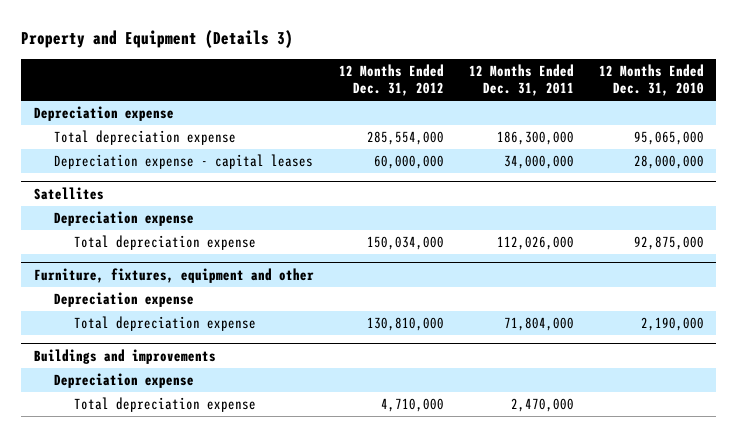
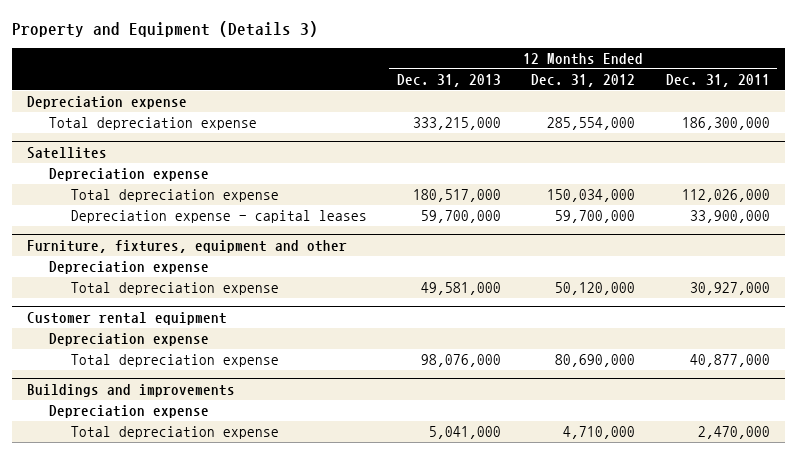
- | 12 Months Ended Dec. 31, 2012 | 12 Months Ended Dec. 31, 2011 | 12 Months Ended Dec. 31, 2010
+ | 12 Months Ended Dec. 31, 2013 | 12 Months Ended Dec. 31, 2012 | 12 Months Ended Dec. 31, 2011
- Depreciation expense - capital leases | 60,000,000 | 34,000,000 | 28,000,000
@ Satellites
+ Depreciation expense - capital leases | 59,700,000 | 59,700,000 | 33,900,000
@ Furniture, fixtures, equipment and other
- Total depreciation expense | 130,810,000 | 71,804,000 | 2,190,000
+ Total depreciation expense | 49,581,000 | 50,120,000 | 30,927,000
+ Customer rental equipment
+ Depreciation expense
+ Total depreciation expense | 98,076,000 | 80,690,000 | 40,877,000

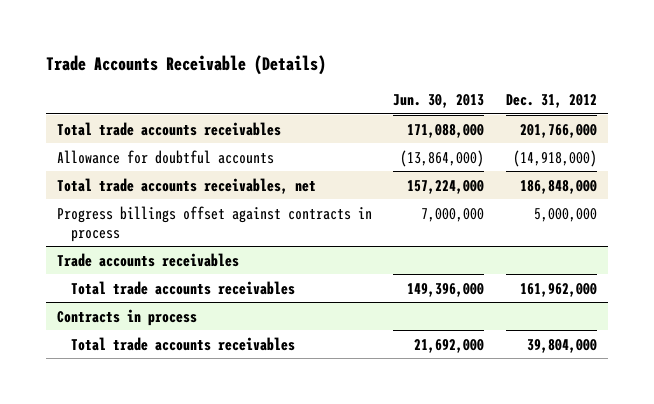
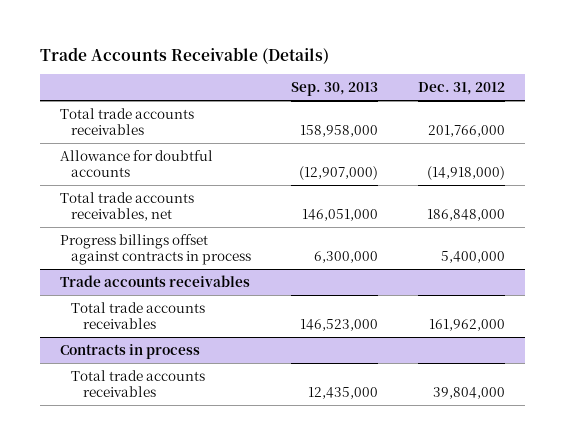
- | Jun. 30, 2013 | Dec. 31, 2012
+ | Sep. 30, 2013 | Dec. 31, 2012
- Progress billings offset against contracts in process | 7,000,000 | 5,000,000
+ Progress billings offset against contracts in process | 6,300,000 | 5,400,000

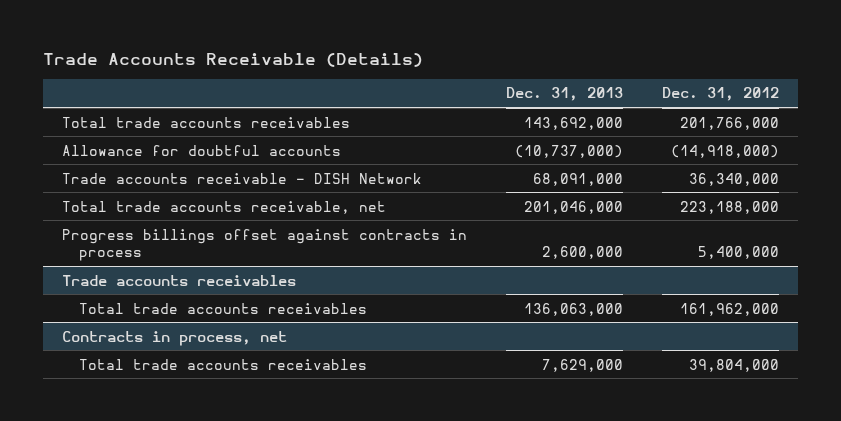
- | Sep. 30, 2013 | Dec. 31, 2012
+ | Dec. 31, 2013 | Dec. 31, 2012
- Total trade accounts receivables, net | 146,051,000 | 186,848,000
+ Trade accounts receivable - DISH Network | 68,091,000 | 36,340,000
+ Total trade accounts receivable, net | 201,046,000 | 223,188,000
- Contracts in process
+ Contracts in process, net

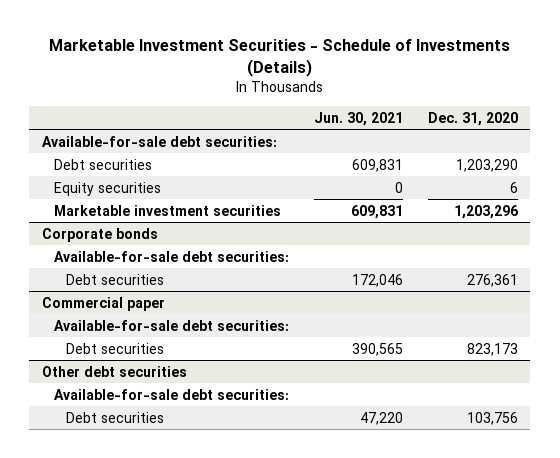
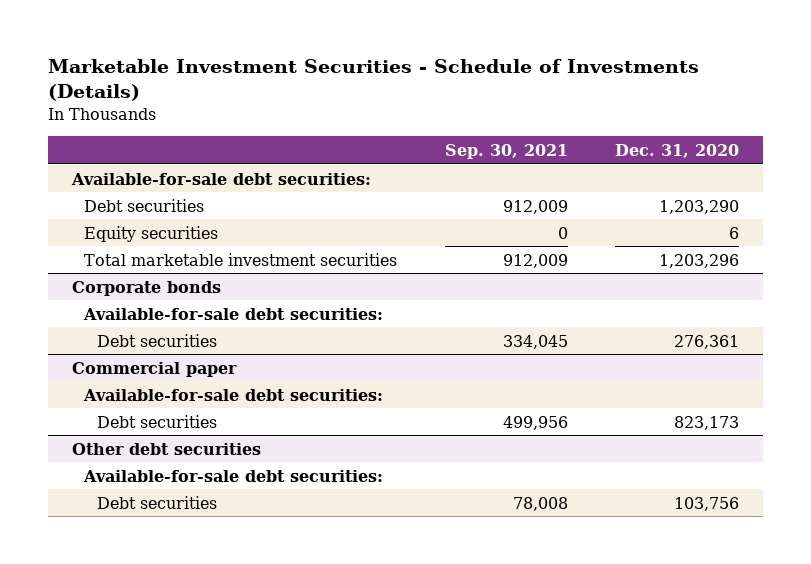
- | Jun. 30, 2021 | Dec. 31, 2020
+ | Sep. 30, 2021 | Dec. 31, 2020
- Marketable investment securities | 609,831 | 1,203,296
+ Total marketable investment securities | 912,009 | 1,203,296

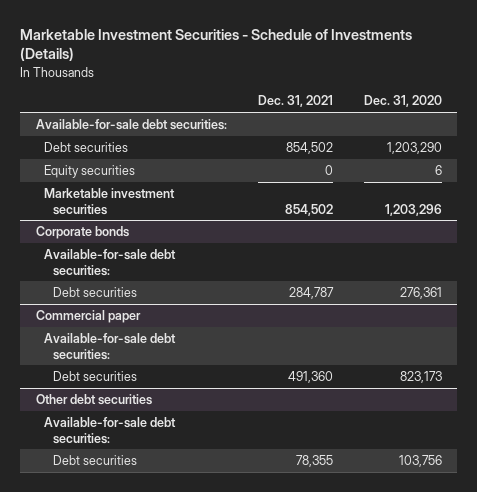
- | Sep. 30, 2021 | Dec. 31, 2020
+ | Dec. 31, 2021 | Dec. 31, 2020
- Total marketable investment securities | 912,009 | 1,203,296
+ Marketable investment securities | 854,502 | 1,203,296

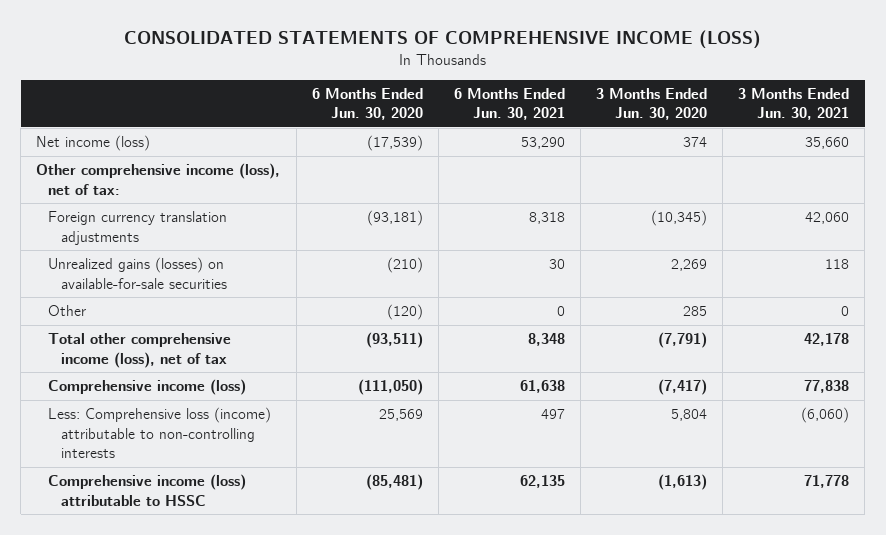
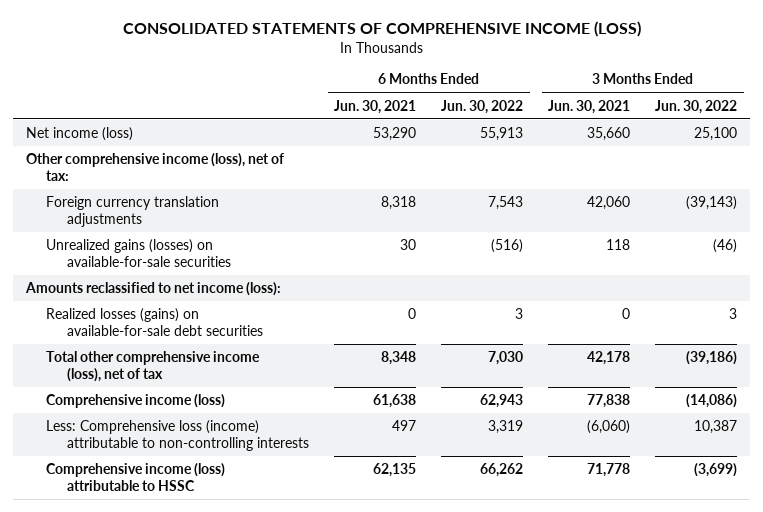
- | 6 Months Ended Jun. 30, 2020 | 6 Months Ended Jun. 30, 2021 | 3 Months Ended Jun. 30, 2020 | 3 Months Ended Jun. 30, 2021
+ | 6 Months Ended Jun. 30, 2021 | 6 Months Ended Jun. 30, 2022 | 3 Months Ended Jun. 30, 2021 | 3 Months Ended Jun. 30, 2022
- Other | (120) | 0 | 285 | 0
+ Amounts reclassified to net income (loss):
+ Realized losses (gains) on available-for-sale debt securities | 0 | 3 | 0 | 3

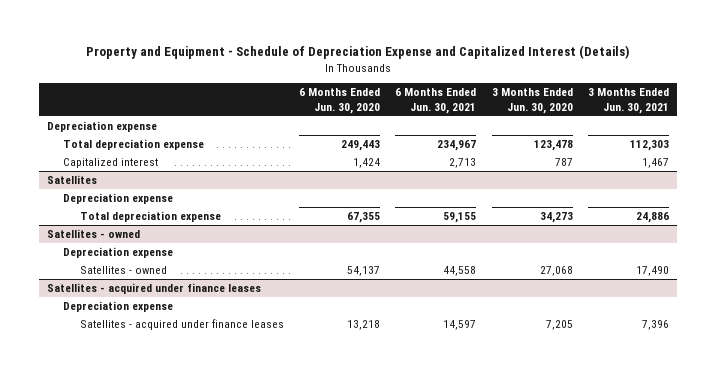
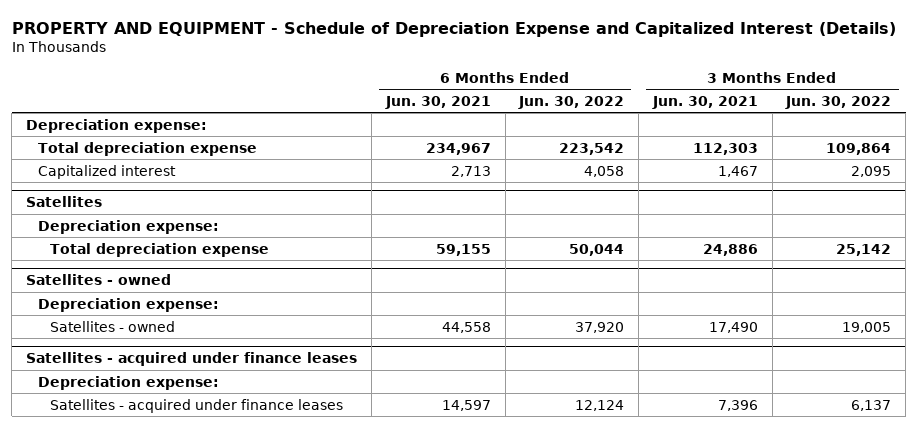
- Property and Equipment - Schedule of Depreciation Expense and Capitalized Interest (Details)
+ PROPERTY AND EQUIPMENT - Schedule of Depreciation Expense and Capitalized Interest (Details)
- | 6 Months Ended Jun. 30, 2020 | 6 Months Ended Jun. 30, 2021 | 3 Months Ended Jun. 30, 2020 | 3 Months Ended Jun. 30, 2021
+ | 6 Months Ended Jun. 30, 2021 | 6 Months Ended Jun. 30, 2022 | 3 Months Ended Jun. 30, 2021 | 3 Months Ended Jun. 30, 2022
- Depreciation expense
+ Depreciation expense:
@ Satellites
- Depreciation expense
+ Depreciation expense:
@ Satellites - owned
- Depreciation expense
+ Depreciation expense:
@ Satellites - acquired under finance leases
- Depreciation expense
+ Depreciation expense:

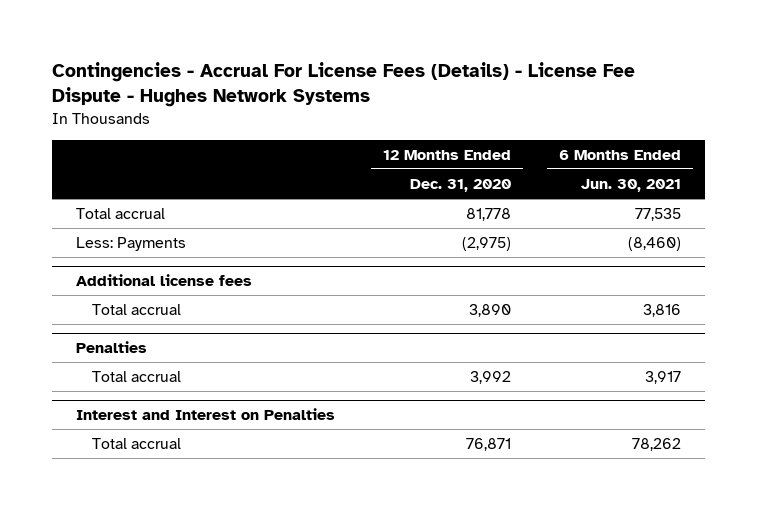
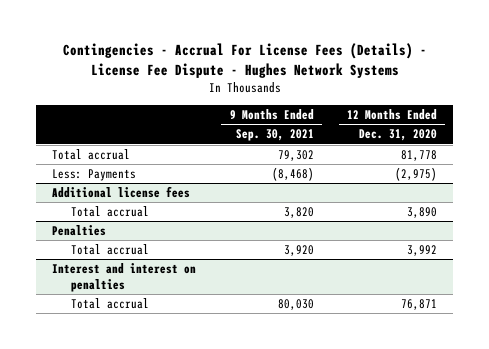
- | 12 Months Ended Dec. 31, 2020 | 6 Months Ended Jun. 30, 2021
+ | 9 Months Ended Sep. 30, 2021 | 12 Months Ended Dec. 31, 2020
- Interest and Interest on Penalties
+ Interest and interest on penalties

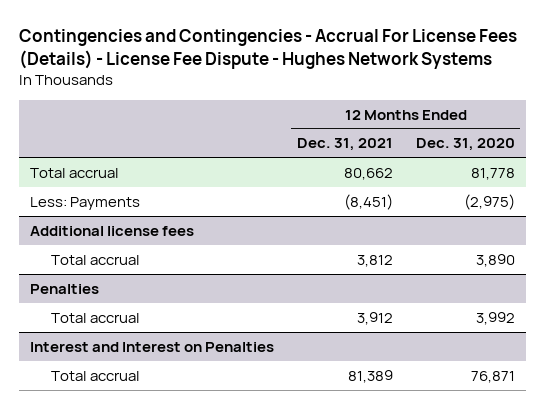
- Contingencies - Accrual For License Fees (Details) - License Fee Dispute - Hughes Network Systems
+ Contingencies and Contingencies - Accrual For License Fees (Details) - License Fee Dispute - Hughes Network Systems
- | 9 Months Ended Sep. 30, 2021 | 12 Months Ended Dec. 31, 2020
+ | 12 Months Ended Dec. 31, 2021 | 12 Months Ended Dec. 31, 2020
- Interest and interest on penalties
+ Interest and Interest on Penalties

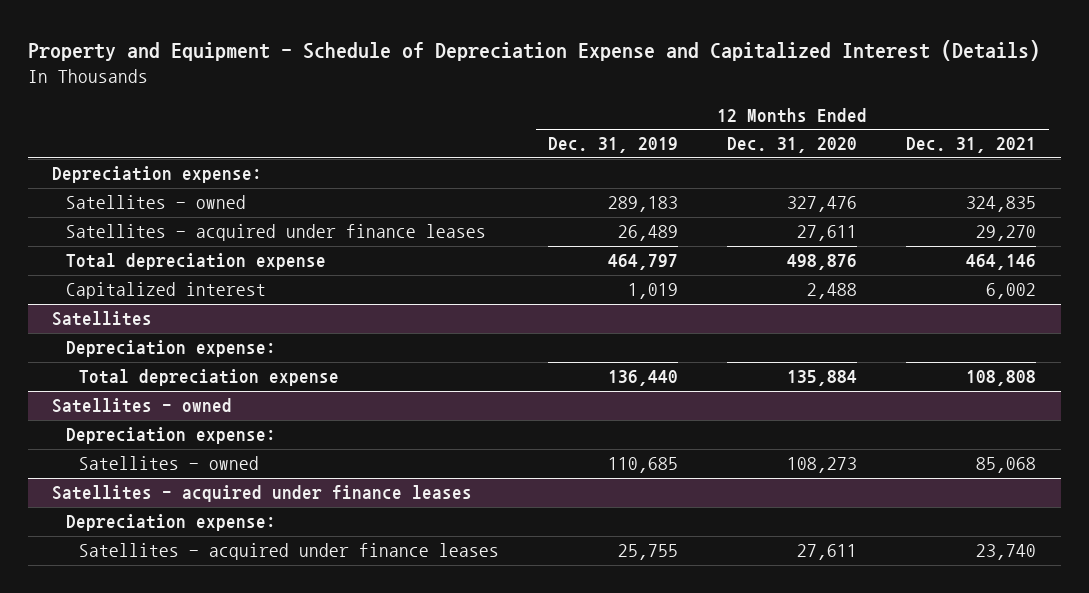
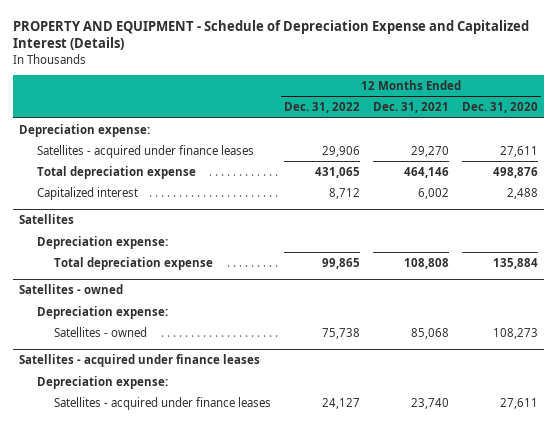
- Property and Equipment - Schedule of Depreciation Expense and Capitalized Interest (Details)
+ PROPERTY AND EQUIPMENT - Schedule of Depreciation Expense and Capitalized Interest (Details)
- | 12 Months Ended Dec. 31, 2019 | 12 Months Ended Dec. 31, 2020 | 12 Months Ended Dec. 31, 2021
+ | 12 Months Ended Dec. 31, 2022 | 12 Months Ended Dec. 31, 2021 | 12 Months Ended Dec. 31, 2020
- Satellites - owned | 289,183 | 327,476 | 324,835

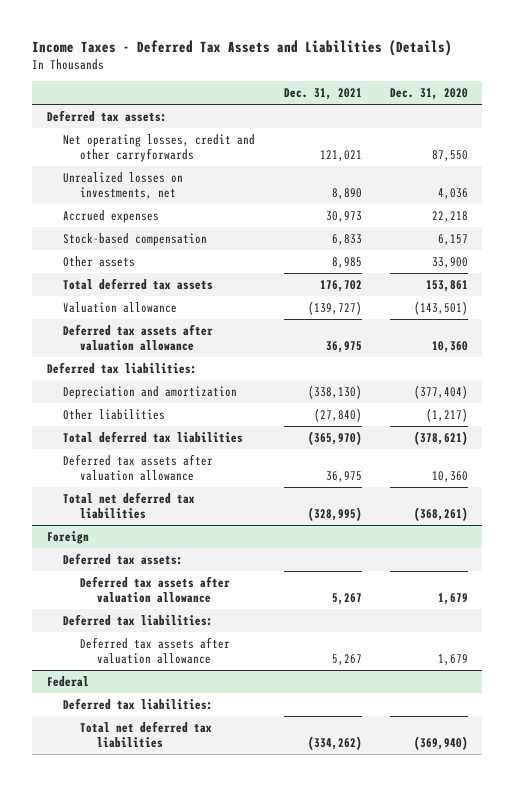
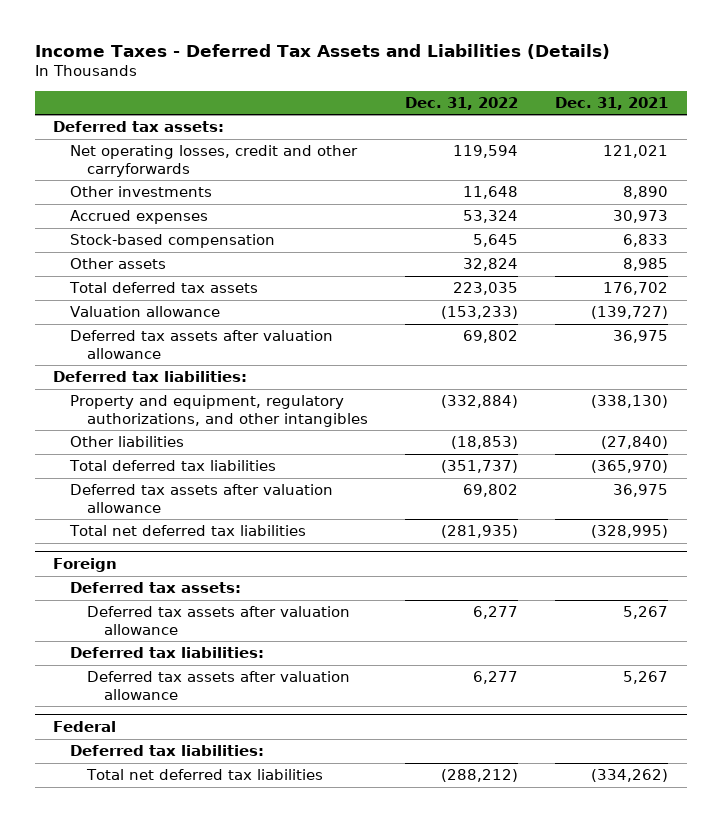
- | Dec. 31, 2021 | Dec. 31, 2020
+ | Dec. 31, 2022 | Dec. 31, 2021
- Unrealized losses on investments, net | 8,890 | 4,036
+ Other investments | 11,648 | 8,890
- Depreciation and amortization | (338,130) | (377,404)
+ Property and equipment, regulatory authorizations, and other intangibles | (332,884) | (338,130)

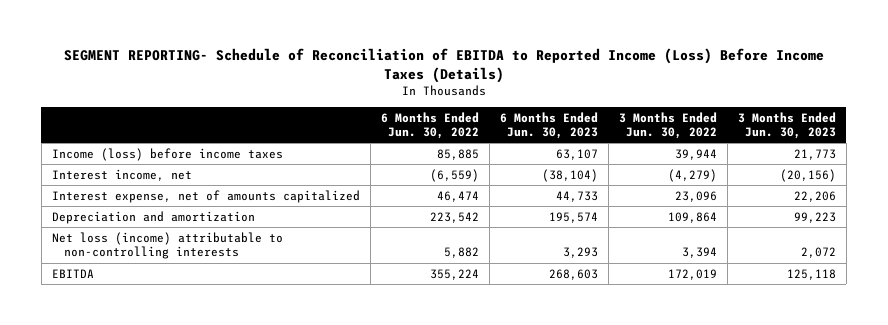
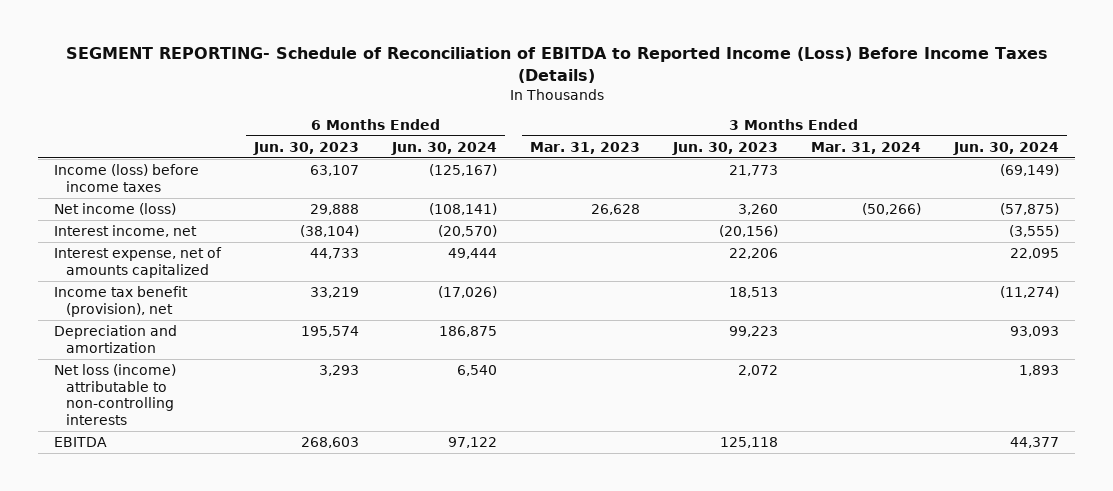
- | 6 Months Ended Jun. 30, 2022 | 6 Months Ended Jun. 30, 2023 | 3 Months Ended Jun. 30, 2022 | 3 Months Ended Jun. 30, 2023
+ | 6 Months Ended Jun. 30, 2023 | 6 Months Ended Jun. 30, 2024 | 3 Months Ended Mar. 31, 2023 | 3 Months Ended Jun. 30, 2023 | 3 Months Ended Mar. 31, 2024 | 3 Months Ended Jun. 30, 2024
+ Net income (loss) | 29,888 | (108,141) | 26,628 | 3,260 | (50,266) | (57,875)
+ Income tax benefit (provision), net | 33,219 | (17,026) | | 18,513 | | (11,274)

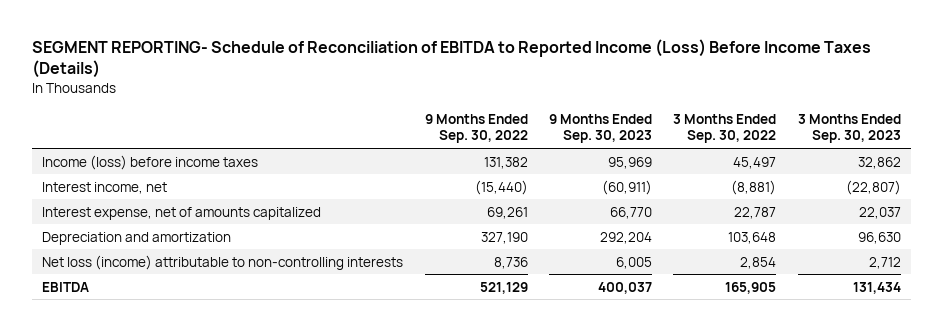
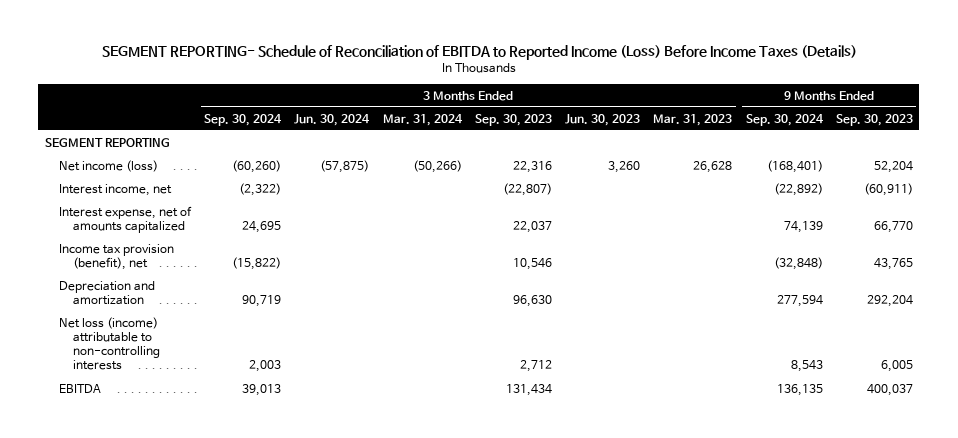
- | 9 Months Ended Sep. 30, 2022 | 9 Months Ended Sep. 30, 2023 | 3 Months Ended Sep. 30, 2022 | 3 Months Ended Sep. 30, 2023
+ | 3 Months Ended Sep. 30, 2024 | 3 Months Ended Jun. 30, 2024 | 3 Months Ended Mar. 31, 2024 | 3 Months Ended Sep. 30, 2023 | 3 Months Ended Jun. 30, 2023 | 3 Months Ended Mar. 31, 2023 | 9 Months Ended Sep. 30, 2024 | 9 Months Ended Sep. 30, 2023
- Income (loss) before income taxes | 131,382 | 95,969 | 45,497 | 32,862
+ SEGMENT REPORTING
+ Net income (loss) | (60,260) | (57,875) | (50,266) | 22,316 | 3,260 | 26,628 | (168,401) | 52,204
+ Income tax provision (benefit), net | (15,822) | | | 10,546 | | | (32,848) | 43,765

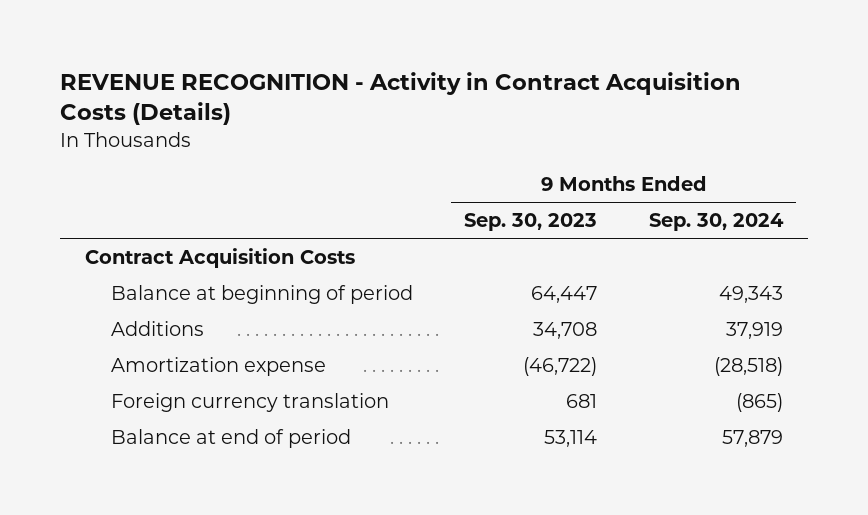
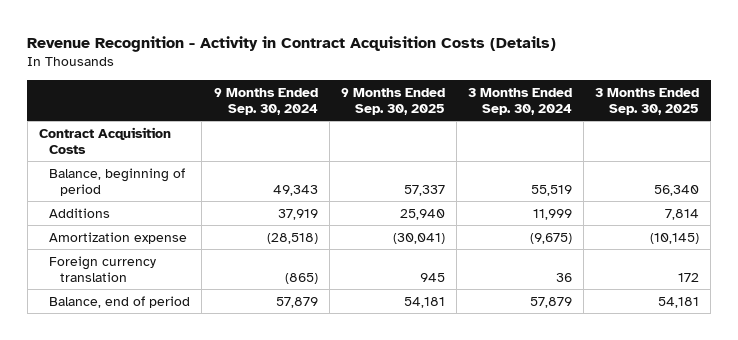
- REVENUE RECOGNITION - Activity in Contract Acquisition Costs (Details)
+ Revenue Recognition - Activity in Contract Acquisition Costs (Details)
- | 9 Months Ended Sep. 30, 2023 | 9 Months Ended Sep. 30, 2024
+ | 9 Months Ended Sep. 30, 2024 | 9 Months Ended Sep. 30, 2025 | 3 Months Ended Sep. 30, 2024 | 3 Months Ended Sep. 30, 2025
- Balance at beginning of period | 64,447 | 49,343
+ Balance, beginning of period | 49,343 | 57,337 | 55,519 | 56,340
- Balance at end of period | 53,114 | 57,879
+ Balance, end of period | 57,879 | 54,181 | 57,879 | 54,181

